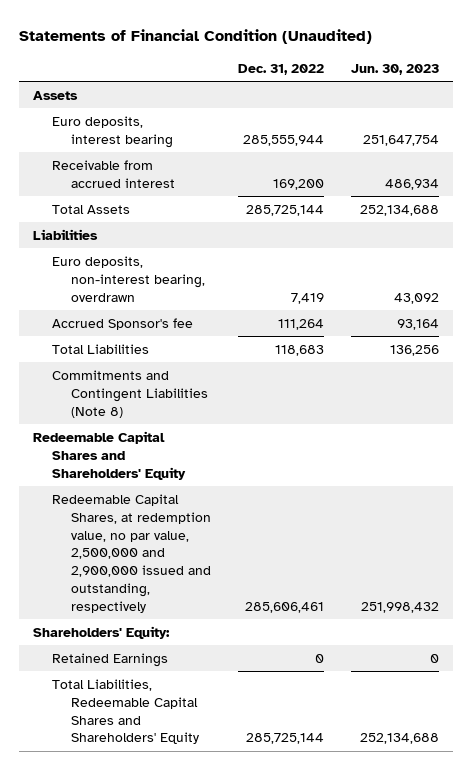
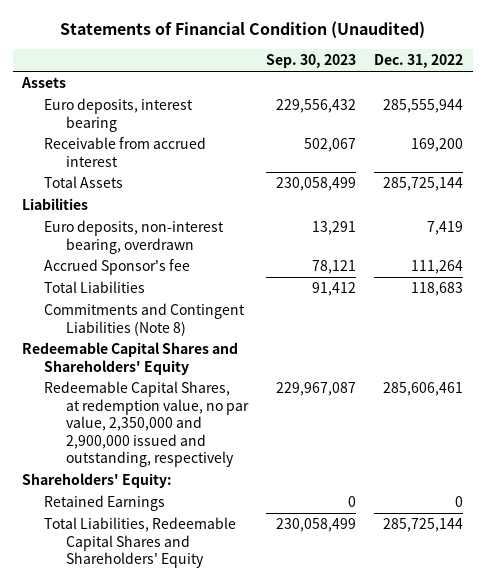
- | Dec. 31, 2022 | Jun. 30, 2023
+ | Sep. 30, 2023 | Dec. 31, 2022
- Redeemable Capital Shares, at redemption value, no par value, 2,500,000 and 2,900,000 issued and outstanding, respectively | 285,606,461 | 251,998,432
+ Redeemable Capital Shares, at redemption value, no par value, 2,350,000 and 2,900,000 issued and outstanding, respectively | 229,967,087 | 285,606,461

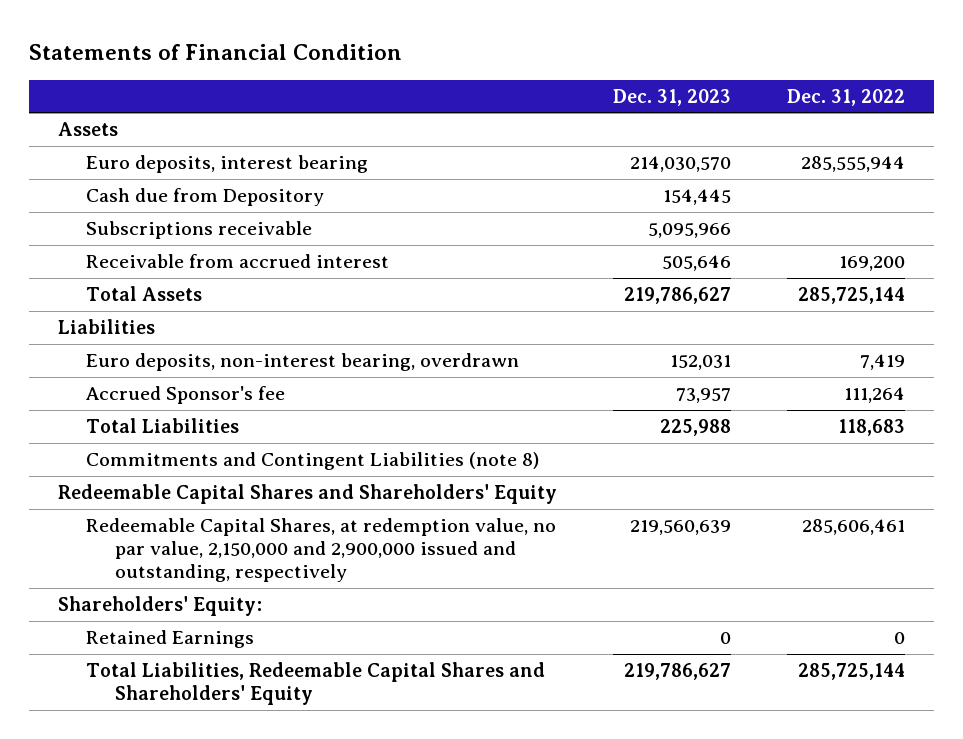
- Statements of Financial Condition (Unaudited)
+ Statements of Financial Condition
- | Sep. 30, 2023 | Dec. 31, 2022
+ | Dec. 31, 2023 | Dec. 31, 2022
+ Cash due from Depository | 154,445 |
+ Subscriptions receivable | 5,095,966 |
- Commitments and Contingent Liabilities (Note 8)
+ Commitments and Contingent Liabilities (note 8)
- Redeemable Capital Shares, at redemption value, no par value, 2,350,000 and 2,900,000 issued and outstanding, respectively | 229,967,087 | 285,606,461
+ Redeemable Capital Shares, at redemption value, no par value, 2,150,000 and 2,900,000 issued and outstanding, respectively | 219,560,639 | 285,606,461

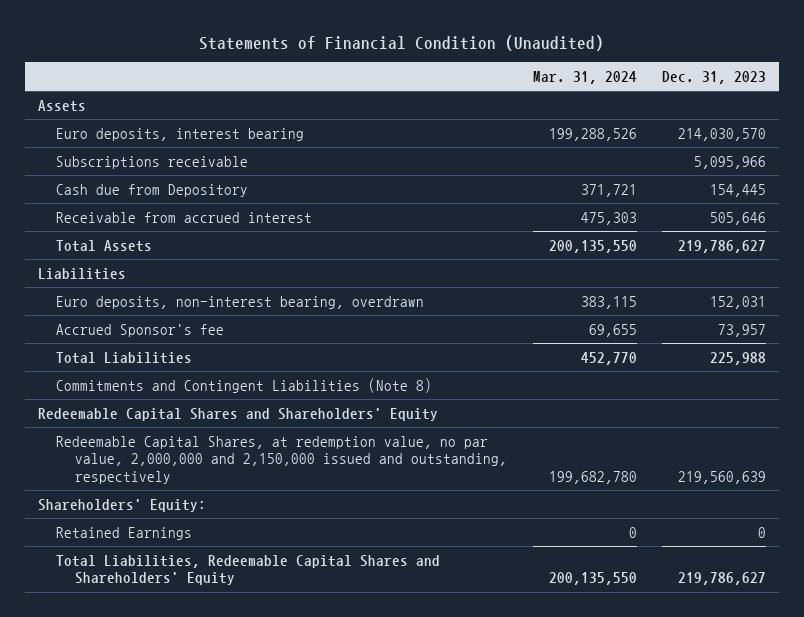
- Statements of Financial Condition
+ Statements of Financial Condition (Unaudited)
- | Dec. 31, 2023 | Dec. 31, 2022
+ | Mar. 31, 2024 | Dec. 31, 2023
moved down: Cash due from Depository | 371,721 | 154,445
- Commitments and Contingent Liabilities (note 8)
+ Commitments and Contingent Liabilities (Note 8)
- Redeemable Capital Shares, at redemption value, no par value, 2,150,000 and 2,900,000 issued and outstanding, respectively | 219,560,639 | 285,606,461
+ Redeemable Capital Shares, at redemption value, no par value, 2,000,000 and 2,150,000 issued and outstanding, respectively | 199,682,780 | 219,560,639

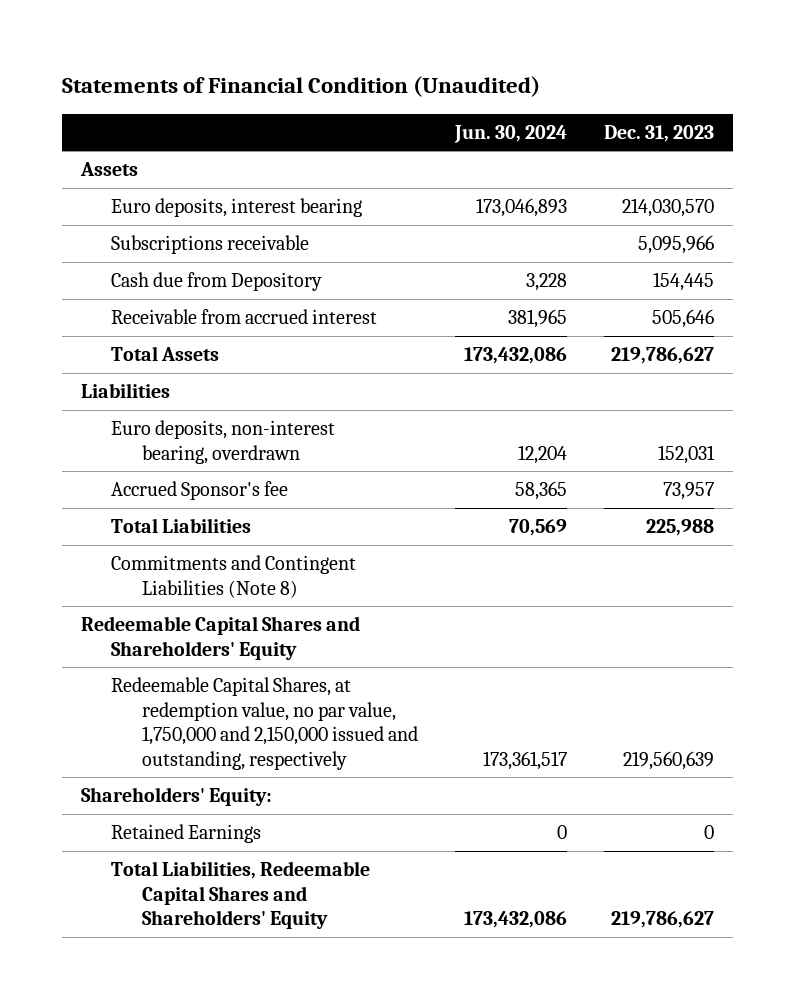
- | Mar. 31, 2024 | Dec. 31, 2023
+ | Jun. 30, 2024 | Dec. 31, 2023
- Redeemable Capital Shares, at redemption value, no par value, 2,000,000 and 2,150,000 issued and outstanding, respectively | 199,682,780 | 219,560,639
+ Redeemable Capital Shares, at redemption value, no par value, 1,750,000 and 2,150,000 issued and outstanding, respectively | 173,361,517 | 219,560,639

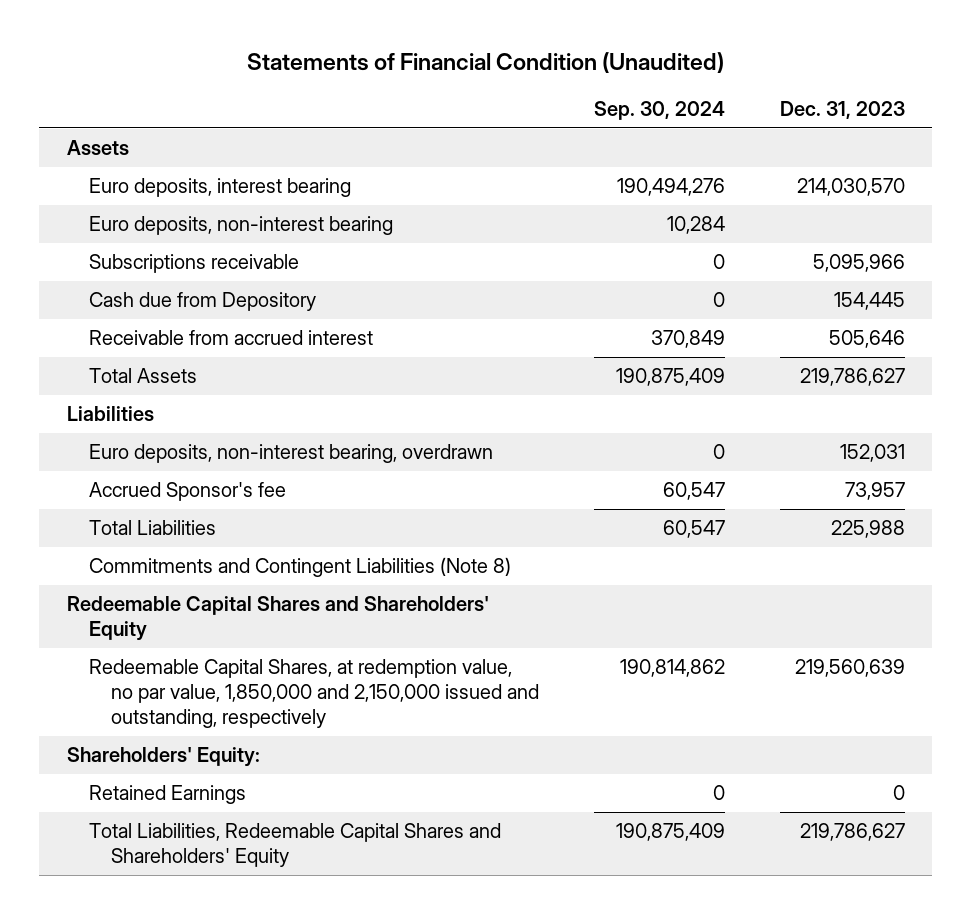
- | Jun. 30, 2024 | Dec. 31, 2023
+ | Sep. 30, 2024 | Dec. 31, 2023
+ Euro deposits, non-interest bearing | 10,284 |
- Redeemable Capital Shares, at redemption value, no par value, 1,750,000 and 2,150,000 issued and outstanding, respectively | 173,361,517 | 219,560,639
+ Redeemable Capital Shares, at redemption value, no par value, 1,850,000 and 2,150,000 issued and outstanding, respectively | 190,814,862 | 219,560,639

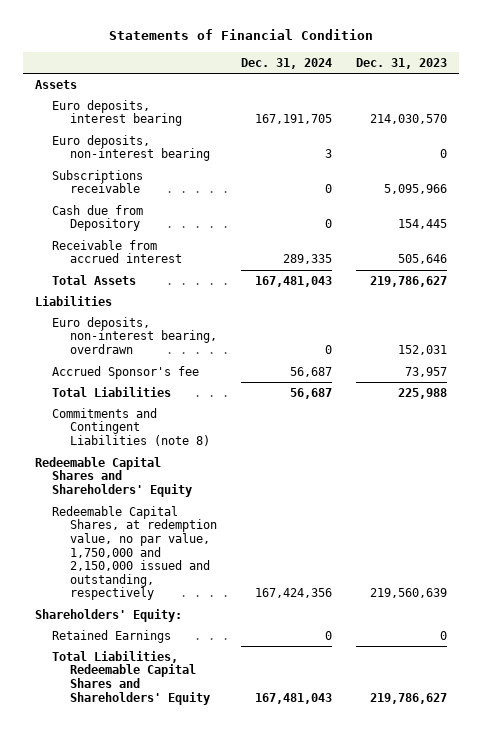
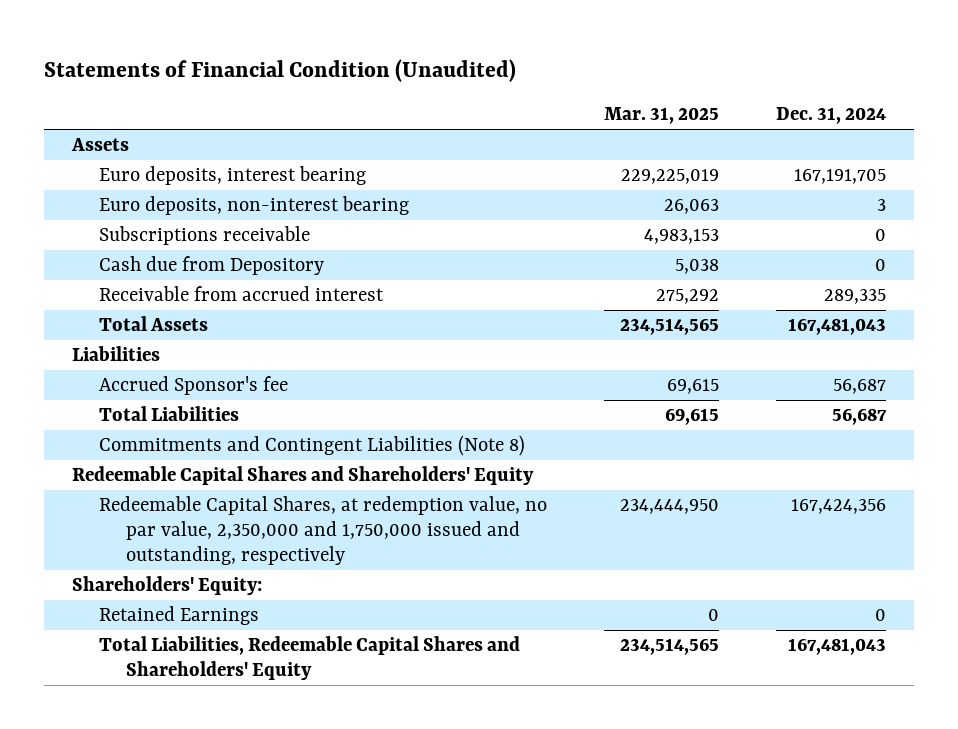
- Statements of Financial Condition
+ Statements of Financial Condition (Unaudited)
- | Dec. 31, 2024 | Dec. 31, 2023
+ | Mar. 31, 2025 | Dec. 31, 2024
- Euro deposits, non-interest bearing, overdrawn | 0 | 152,031
- Commitments and Contingent Liabilities (note 8)
+ Commitments and Contingent Liabilities (Note 8)
- Redeemable Capital Shares, at redemption value, no par value, 1,750,000 and 2,150,000 issued and outstanding, respectively | 167,424,356 | 219,560,639
+ Redeemable Capital Shares, at redemption value, no par value, 2,350,000 and 1,750,000 issued and outstanding, respectively | 234,444,950 | 167,424,356

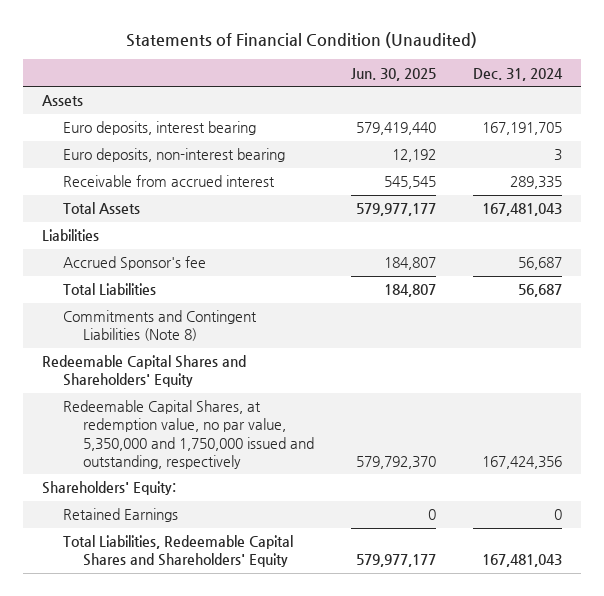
- | Mar. 31, 2025 | Dec. 31, 2024
+ | Jun. 30, 2025 | Dec. 31, 2024
- Subscriptions receivable | 4,983,153 | 0
- Cash due from Depository | 5,038 | 0
- Redeemable Capital Shares, at redemption value, no par value, 2,350,000 and 1,750,000 issued and outstanding, respectively | 234,444,950 | 167,424,356
+ Redeemable Capital Shares, at redemption value, no par value, 5,350,000 and 1,750,000 issued and outstanding, respectively | 579,792,370 | 167,424,356

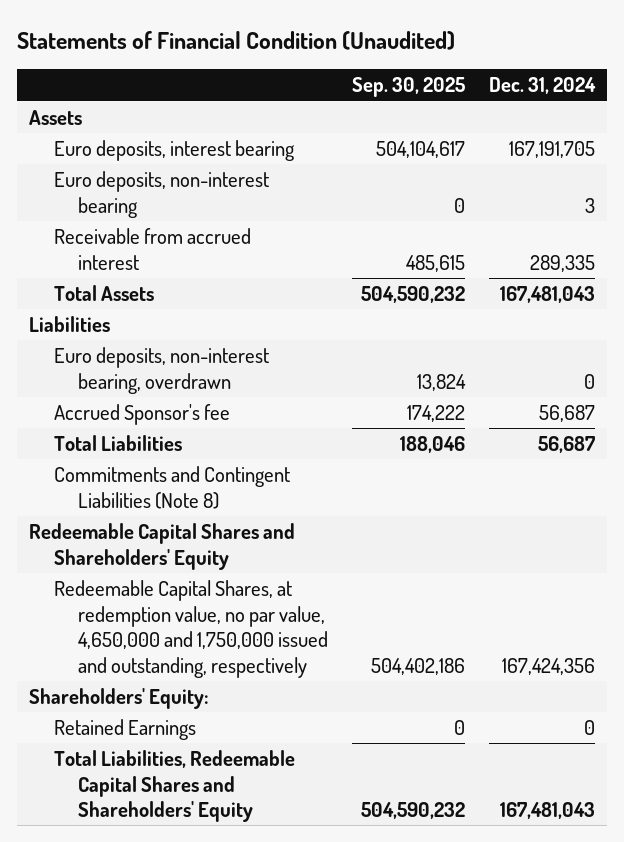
- | Jun. 30, 2025 | Dec. 31, 2024
+ | Sep. 30, 2025 | Dec. 31, 2024
+ Euro deposits, non-interest bearing, overdrawn | 13,824 | 0
- Redeemable Capital Shares, at redemption value, no par value, 5,350,000 and 1,750,000 issued and outstanding, respectively | 579,792,370 | 167,424,356
+ Redeemable Capital Shares, at redemption value, no par value, 4,650,000 and 1,750,000 issued and outstanding, respectively | 504,402,186 | 167,424,356

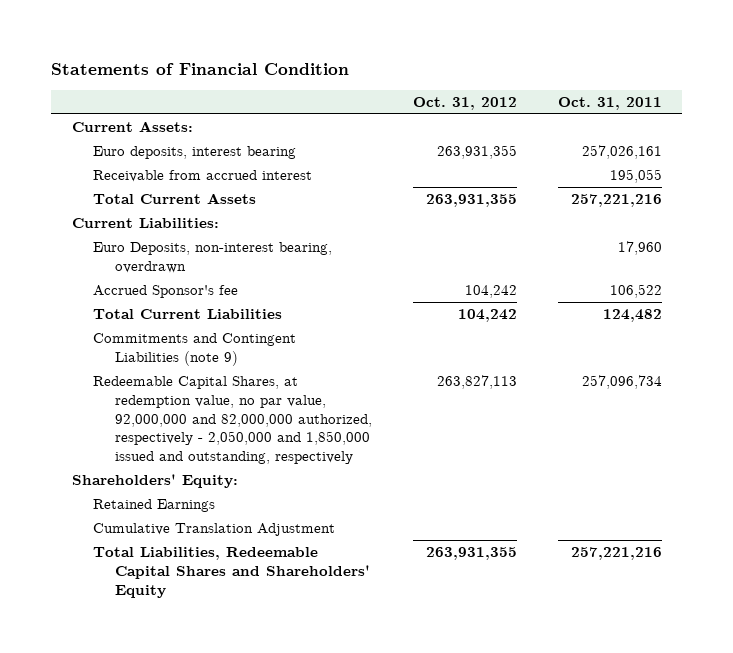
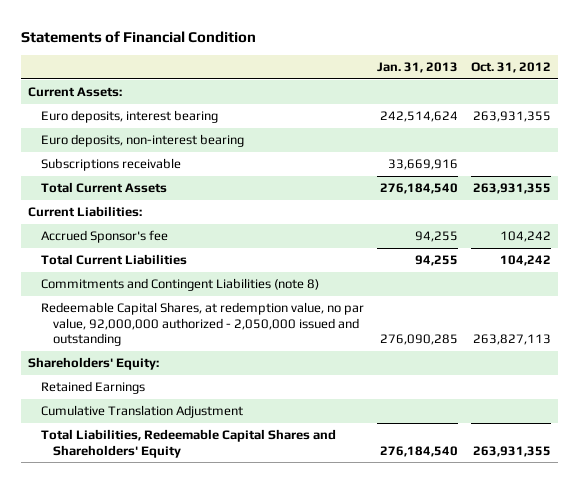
- | Oct. 31, 2012 | Oct. 31, 2011
+ | Jan. 31, 2013 | Oct. 31, 2012
- Receivable from accrued interest | | 195,055
+ Euro deposits, non-interest bearing
+ Subscriptions receivable | 33,669,916 |
- Euro Deposits, non-interest bearing, overdrawn | | 17,960
- Commitments and Contingent Liabilities (note 9)
- Redeemable Capital Shares, at redemption value, no par value, 92,000,000 and 82,000,000 authorized, respectively - 2,050,000 and 1,850,000 issued and outstanding, respectively | 263,827,113 | 257,096,734
+ Commitments and Contingent Liabilities (note 8)
+ Redeemable Capital Shares, at redemption value, no par value, 92,000,000 authorized - 2,050,000 issued and outstanding | 276,090,285 | 263,827,113

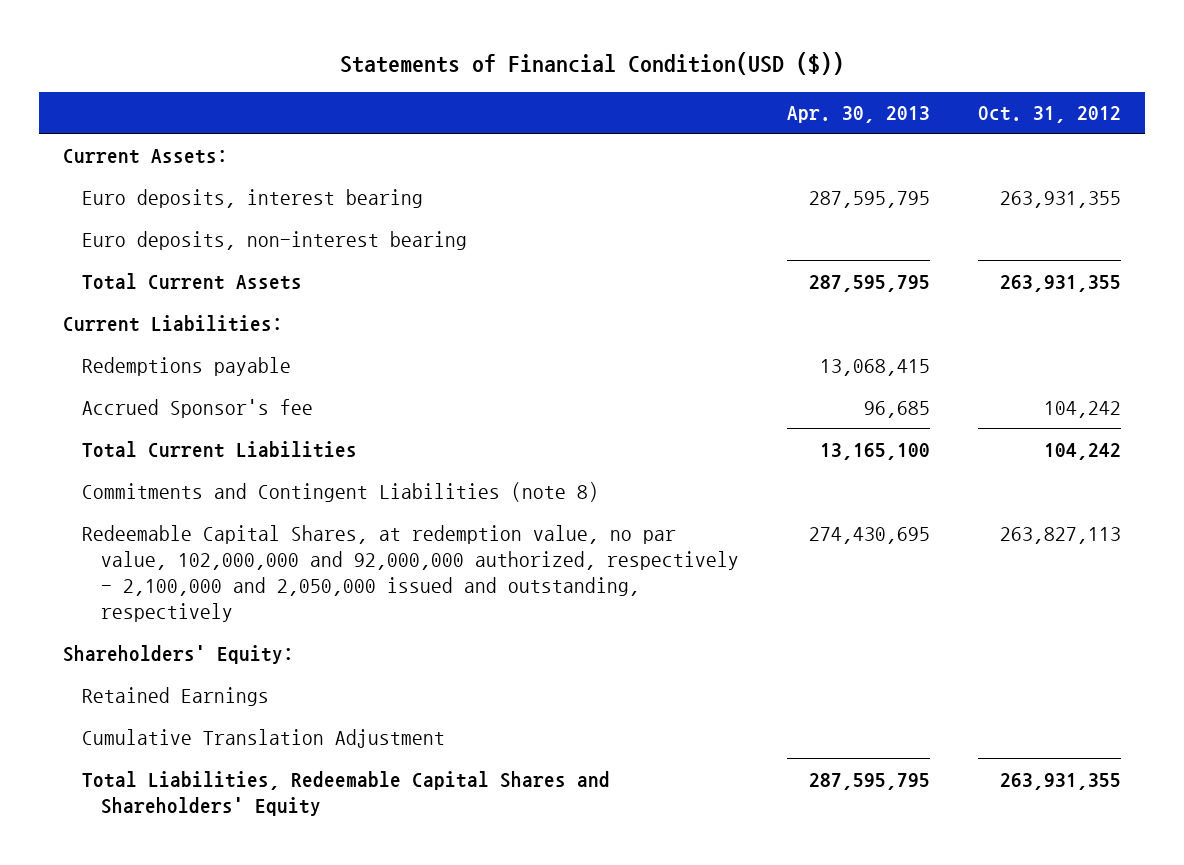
- Statements of Financial Condition
+ Statements of Financial Condition(USD ($))
- | Jan. 31, 2013 | Oct. 31, 2012
+ | Apr. 30, 2013 | Oct. 31, 2012
- Subscriptions receivable | 33,669,916 |
+ Redemptions payable | 13,068,415 |
- Redeemable Capital Shares, at redemption value, no par value, 92,000,000 authorized - 2,050,000 issued and outstanding | 276,090,285 | 263,827,113
+ Redeemable Capital Shares, at redemption value, no par value, 102,000,000 and 92,000,000 authorized, respectively - 2,100,000 and 2,050,000 issued and outstanding, respectively | 274,430,695 | 263,827,113

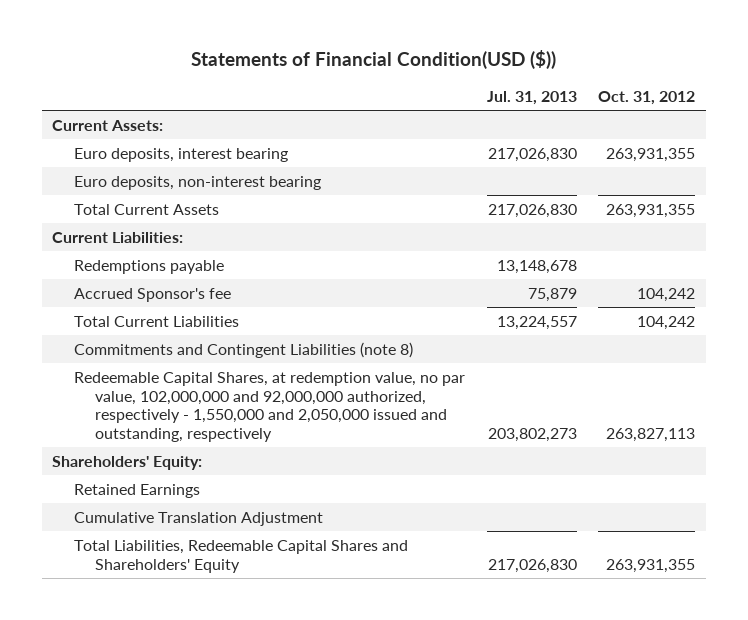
- | Apr. 30, 2013 | Oct. 31, 2012
+ | Jul. 31, 2013 | Oct. 31, 2012
- Redeemable Capital Shares, at redemption value, no par value, 102,000,000 and 92,000,000 authorized, respectively - 2,100,000 and 2,050,000 issued and outstanding, respectively | 274,430,695 | 263,827,113
+ Redeemable Capital Shares, at redemption value, no par value, 102,000,000 and 92,000,000 authorized, respectively - 1,550,000 and 2,050,000 issued and outstanding, respectively | 203,802,273 | 263,827,113

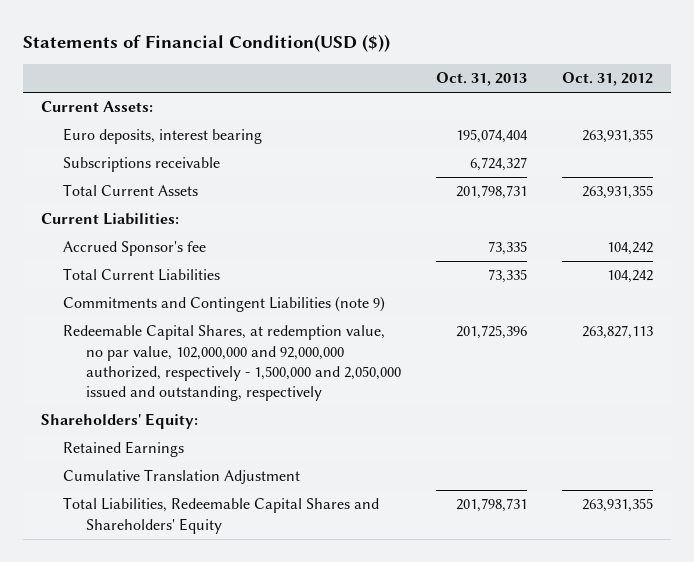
- | Jul. 31, 2013 | Oct. 31, 2012
+ | Oct. 31, 2013 | Oct. 31, 2012
- Euro deposits, non-interest bearing
+ Subscriptions receivable | 6,724,327 |
- Redemptions payable | 13,148,678 |
- Commitments and Contingent Liabilities (note 8)
- Redeemable Capital Shares, at redemption value, no par value, 102,000,000 and 92,000,000 authorized, respectively - 1,550,000 and 2,050,000 issued and outstanding, respectively | 203,802,273 | 263,827,113
+ Commitments and Contingent Liabilities (note 9)
+ Redeemable Capital Shares, at redemption value, no par value, 102,000,000 and 92,000,000 authorized, respectively - 1,500,000 and 2,050,000 issued and outstanding, respectively | 201,725,396 | 263,827,113

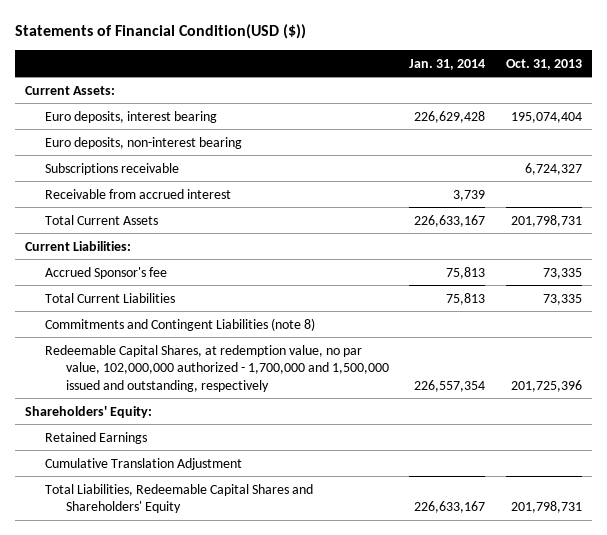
- | Oct. 31, 2013 | Oct. 31, 2012
+ | Jan. 31, 2014 | Oct. 31, 2013
+ Euro deposits, non-interest bearing
+ Receivable from accrued interest | 3,739 |
- Commitments and Contingent Liabilities (note 9)
- Redeemable Capital Shares, at redemption value, no par value, 102,000,000 and 92,000,000 authorized, respectively - 1,500,000 and 2,050,000 issued and outstanding, respectively | 201,725,396 | 263,827,113
+ Commitments and Contingent Liabilities (note 8)
+ Redeemable Capital Shares, at redemption value, no par value, 102,000,000 authorized - 1,700,000 and 1,500,000 issued and outstanding, respectively | 226,557,354 | 201,725,396

